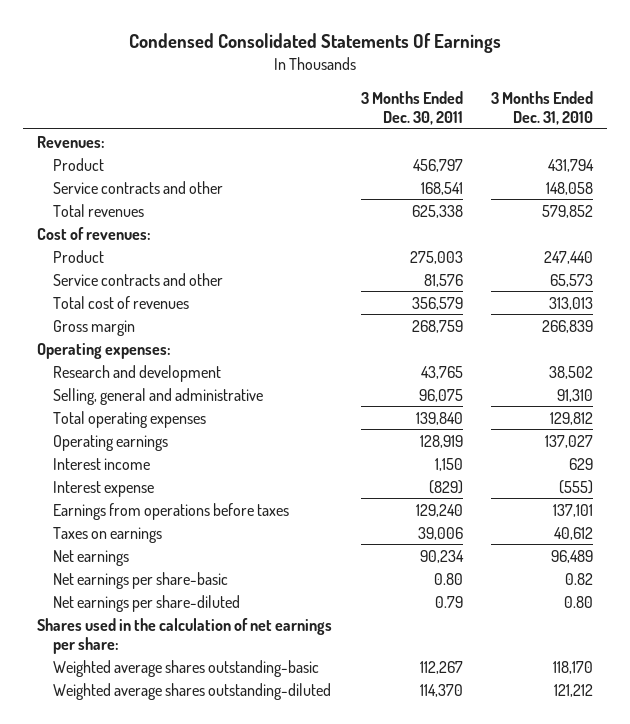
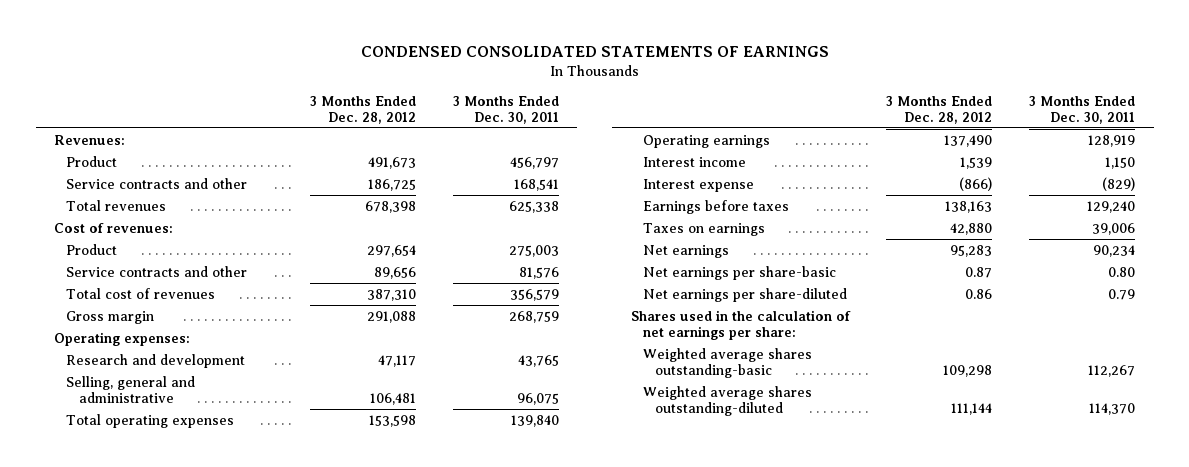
- Condensed Consolidated Statements Of Earnings
+ CONDENSED CONSOLIDATED STATEMENTS OF EARNINGS
- | 3 Months Ended Dec. 30, 2011 | 3 Months Ended Dec. 31, 2010
+ | 3 Months Ended Dec. 28, 2012 | 3 Months Ended Dec. 30, 2011
- Earnings from operations before taxes | 129,240 | 137,101
+ Earnings before taxes | 138,163 | 129,240

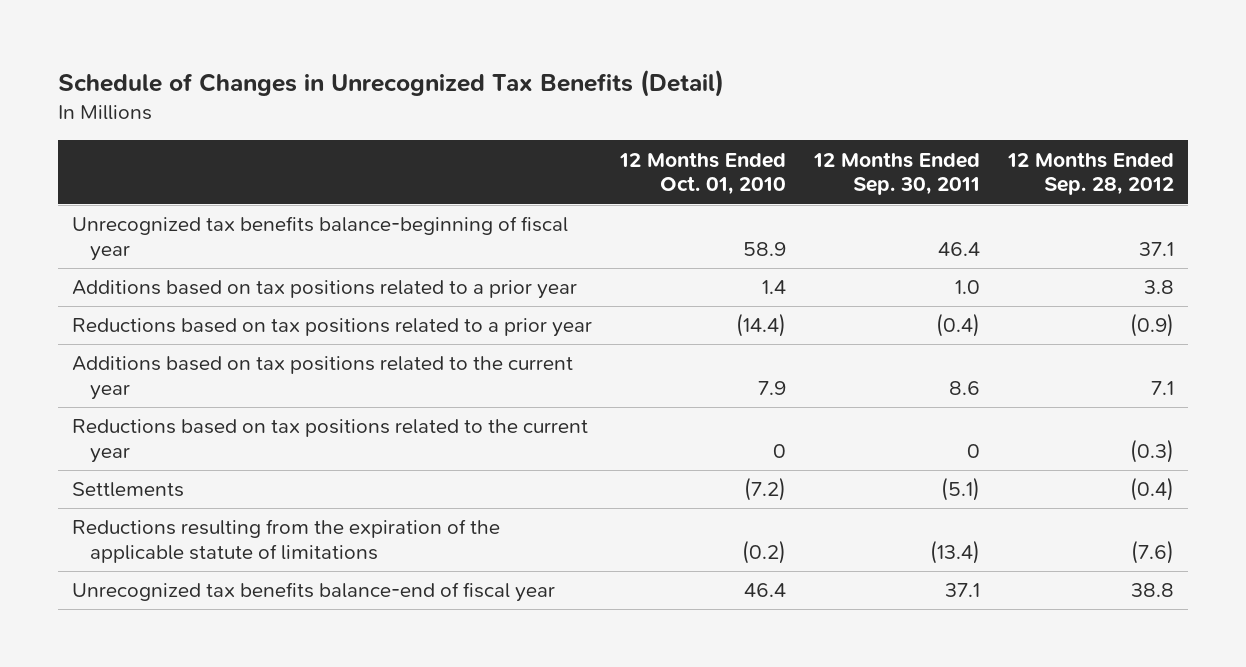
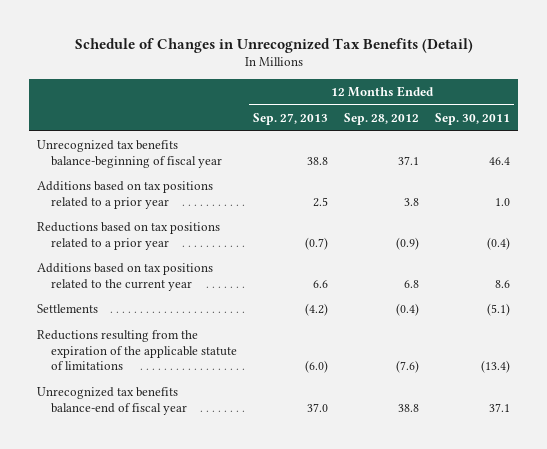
- | 12 Months Ended Oct. 01, 2010 | 12 Months Ended Sep. 30, 2011 | 12 Months Ended Sep. 28, 2012
+ | 12 Months Ended Sep. 27, 2013 | 12 Months Ended Sep. 28, 2012 | 12 Months Ended Sep. 30, 2011
- Additions based on tax positions related to the current year | 7.9 | 8.6 | 7.1
- Reductions based on tax positions related to the current year | 0 | 0 | (0.3)
+ Additions based on tax positions related to the current year | 6.6 | 6.8 | 8.6

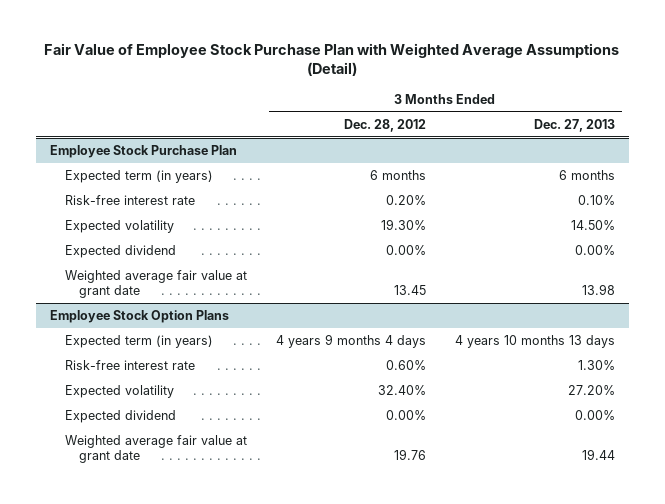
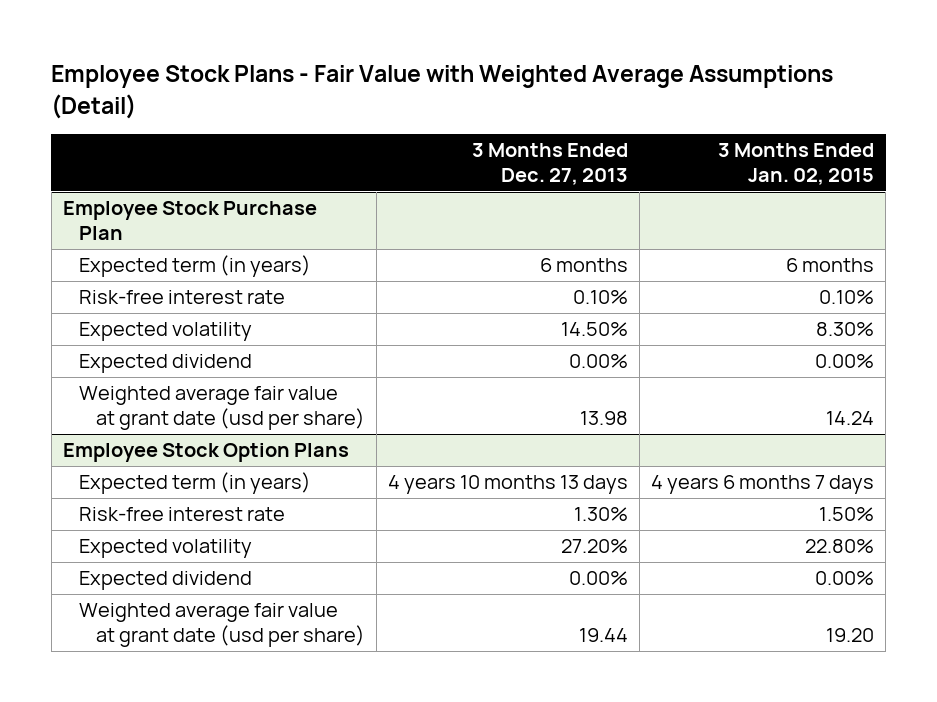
- Fair Value of Employee Stock Purchase Plan with Weighted Average Assumptions (Detail)
+ Employee Stock Plans - Fair Value with Weighted Average Assumptions (Detail)
- | 3 Months Ended Dec. 28, 2012 | 3 Months Ended Dec. 27, 2013
+ | 3 Months Ended Dec. 27, 2013 | 3 Months Ended Jan. 02, 2015
@ Employee Stock Purchase Plan
- Weighted average fair value at grant date | 13.45 | 13.98
+ Weighted average fair value at grant date (usd per share) | 13.98 | 14.24
@ Employee Stock Option Plans
- Weighted average fair value at grant date | 19.76 | 19.44
+ Weighted average fair value at grant date (usd per share) | 19.44 | 19.20

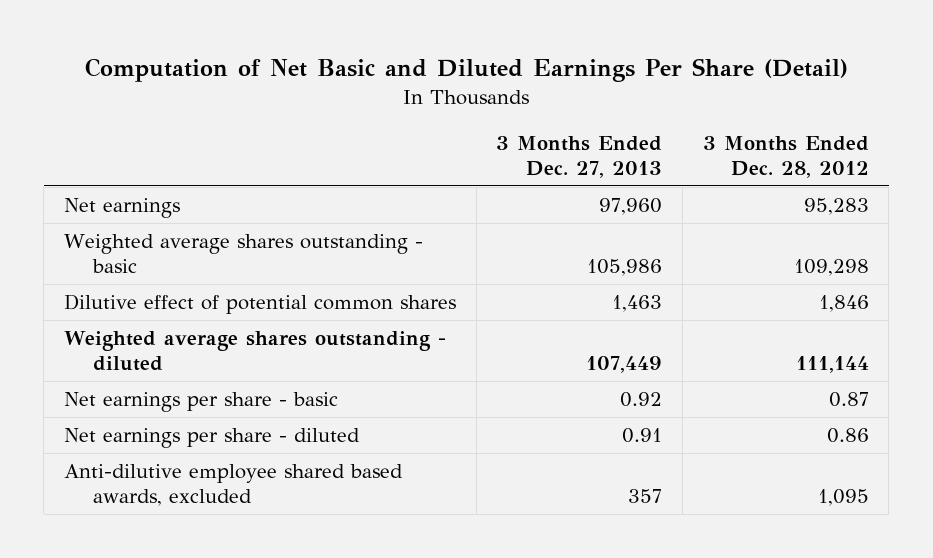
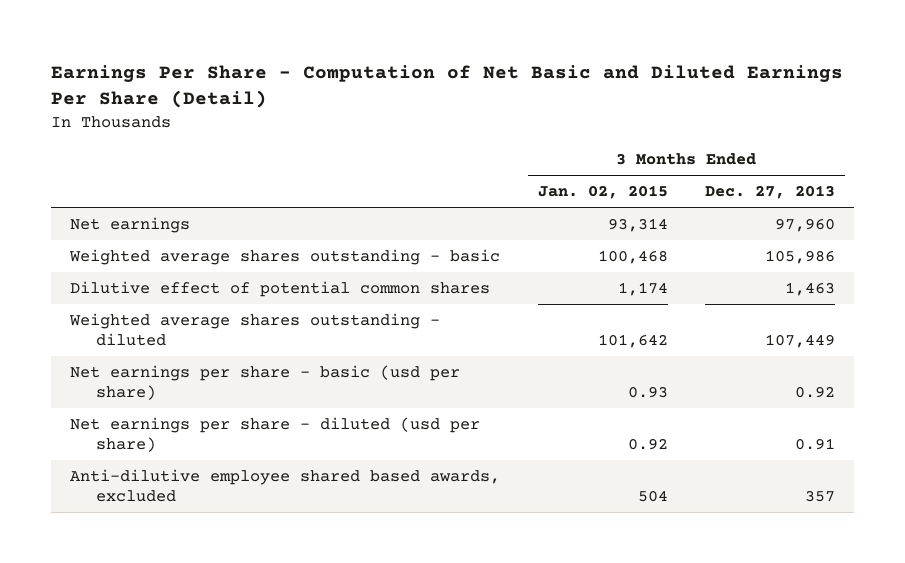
- Computation of Net Basic and Diluted Earnings Per Share (Detail)
+ Earnings Per Share - Computation of Net Basic and Diluted Earnings Per Share (Detail)
- | 3 Months Ended Dec. 27, 2013 | 3 Months Ended Dec. 28, 2012
+ | 3 Months Ended Jan. 02, 2015 | 3 Months Ended Dec. 27, 2013
- Net earnings per share - basic | 0.92 | 0.87
- Net earnings per share - diluted | 0.91 | 0.86
+ Net earnings per share - basic (usd per share) | 0.93 | 0.92
+ Net earnings per share - diluted (usd per share) | 0.92 | 0.91

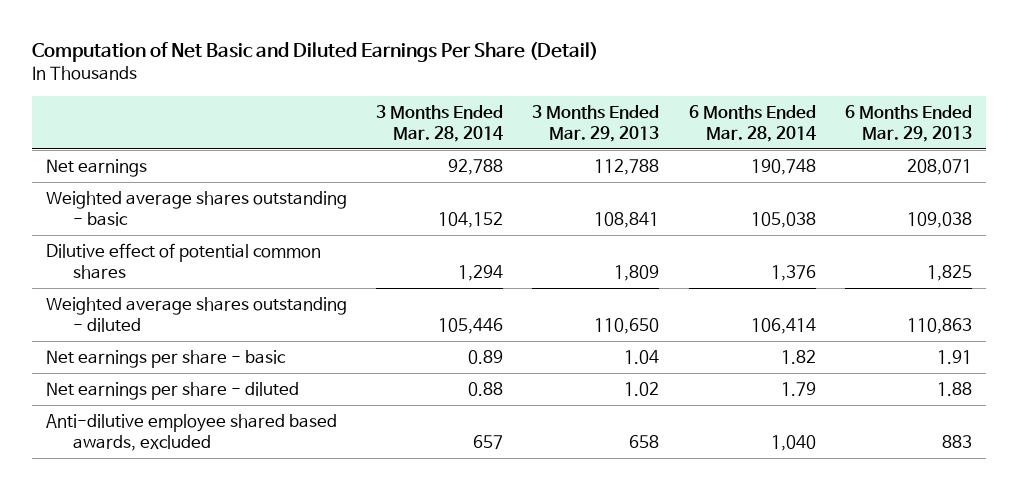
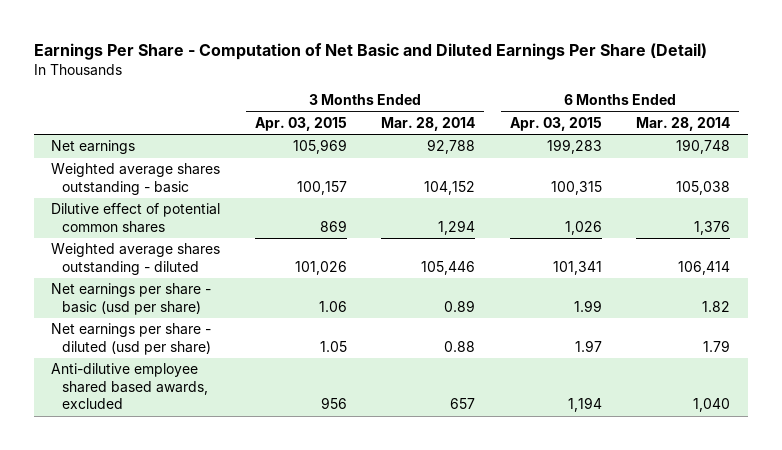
- Computation of Net Basic and Diluted Earnings Per Share (Detail)
+ Earnings Per Share - Computation of Net Basic and Diluted Earnings Per Share (Detail)
- | 3 Months Ended Mar. 28, 2014 | 3 Months Ended Mar. 29, 2013 | 6 Months Ended Mar. 28, 2014 | 6 Months Ended Mar. 29, 2013
+ | 3 Months Ended Apr. 03, 2015 | 3 Months Ended Mar. 28, 2014 | 6 Months Ended Apr. 03, 2015 | 6 Months Ended Mar. 28, 2014
- Net earnings per share - basic | 0.89 | 1.04 | 1.82 | 1.91
- Net earnings per share - diluted | 0.88 | 1.02 | 1.79 | 1.88
+ Net earnings per share - basic (usd per share) | 1.06 | 0.89 | 1.99 | 1.82
+ Net earnings per share - diluted (usd per share) | 1.05 | 0.88 | 1.97 | 1.79

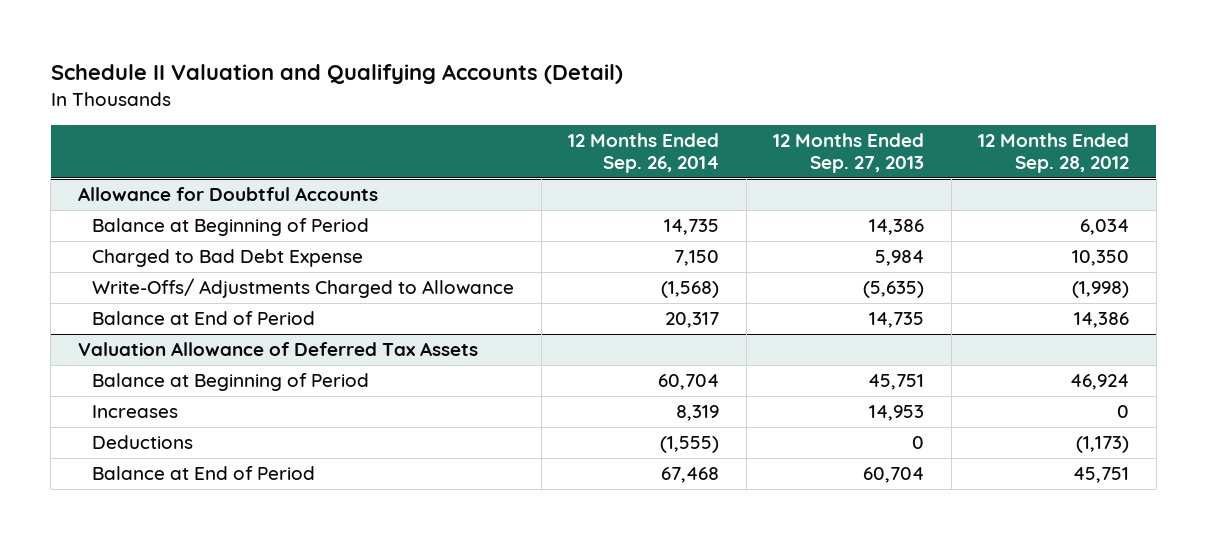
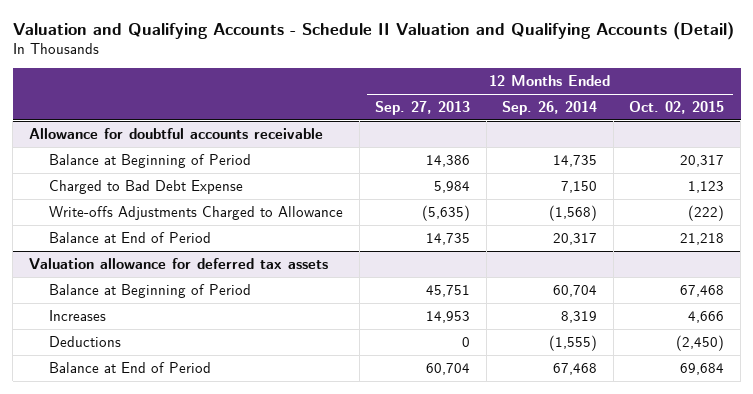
- Schedule II Valuation and Qualifying Accounts (Detail)
+ Valuation and Qualifying Accounts - Schedule II Valuation and Qualifying Accounts (Detail)
- | 12 Months Ended Sep. 26, 2014 | 12 Months Ended Sep. 27, 2013 | 12 Months Ended Sep. 28, 2012
+ | 12 Months Ended Sep. 27, 2013 | 12 Months Ended Sep. 26, 2014 | 12 Months Ended Oct. 02, 2015
- Allowance for Doubtful Accounts
+ Allowance for doubtful accounts receivable
- Write-Offs/ Adjustments Charged to Allowance | (1,568) | (5,635) | (1,998)
+ Write-offs Adjustments Charged to Allowance | (5,635) | (1,568) | (222)
- Valuation Allowance of Deferred Tax Assets
+ Valuation allowance for deferred tax assets

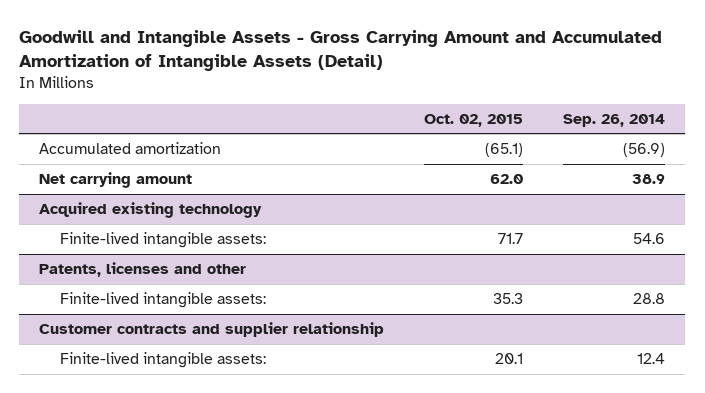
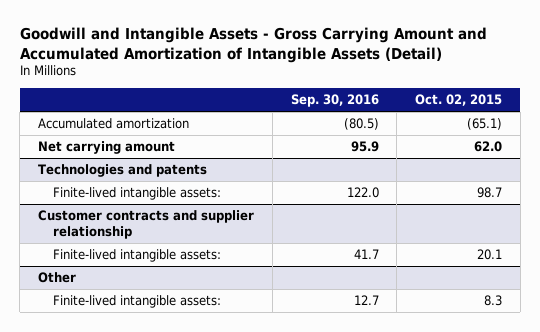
- | Oct. 02, 2015 | Sep. 26, 2014
+ | Sep. 30, 2016 | Oct. 02, 2015
- Acquired existing technology
- Finite-lived intangible assets: | 71.7 | 54.6
- Patents, licenses and other
- Finite-lived intangible assets: | 35.3 | 28.8
+ Technologies and patents
+ Finite-lived intangible assets: | 122.0 | 98.7
+ Other
+ Finite-lived intangible assets: | 12.7 | 8.3

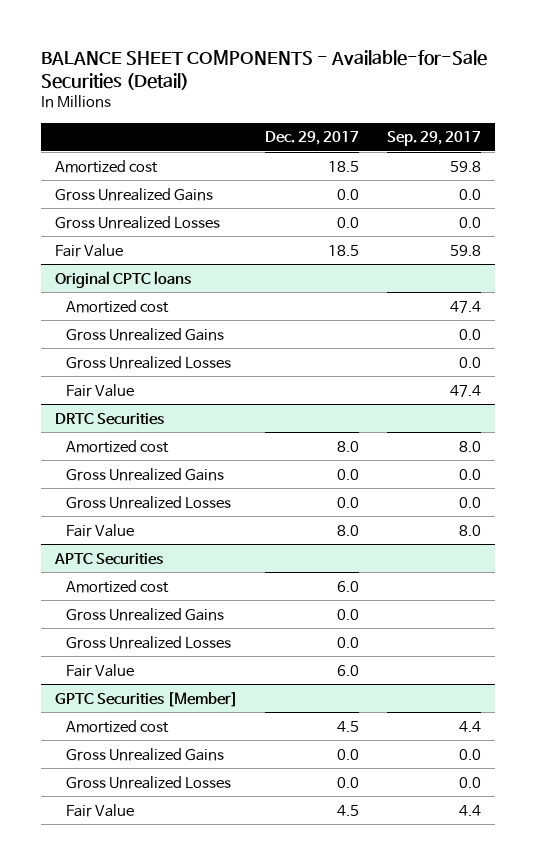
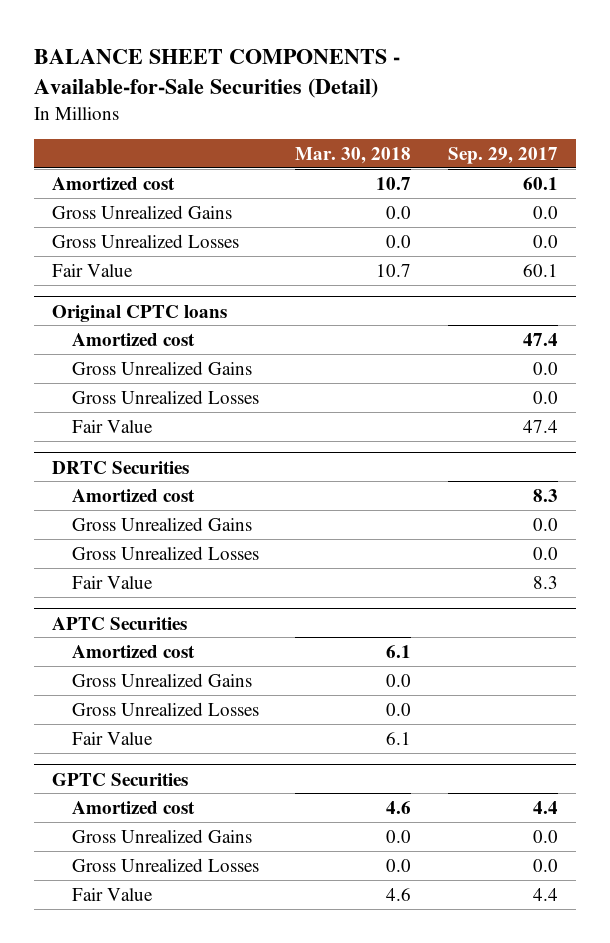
- | Dec. 29, 2017 | Sep. 29, 2017
+ | Mar. 30, 2018 | Sep. 29, 2017
- Amortized cost | 18.5 | 59.8
+ Amortized cost | 10.7 | 60.1
- Fair Value | 18.5 | 59.8
+ Fair Value | 10.7 | 60.1
@ DRTC Securities
- Amortized cost | 8.0 | 8.0
+ Amortized cost | | 8.3
- Fair Value | 8.0 | 8.0
+ Fair Value | | 8.3
- GPTC Securities [Member]
+ GPTC Securities

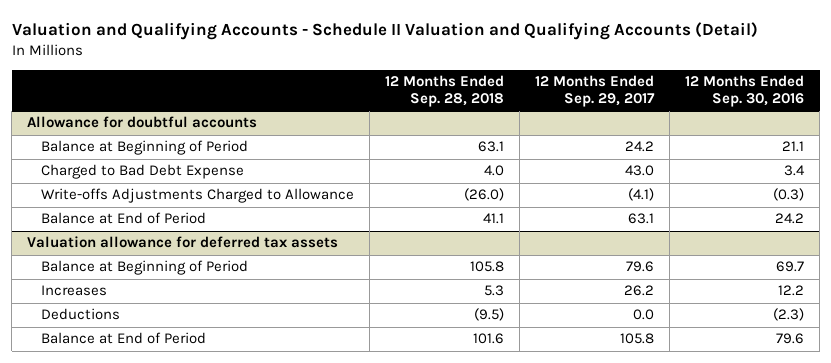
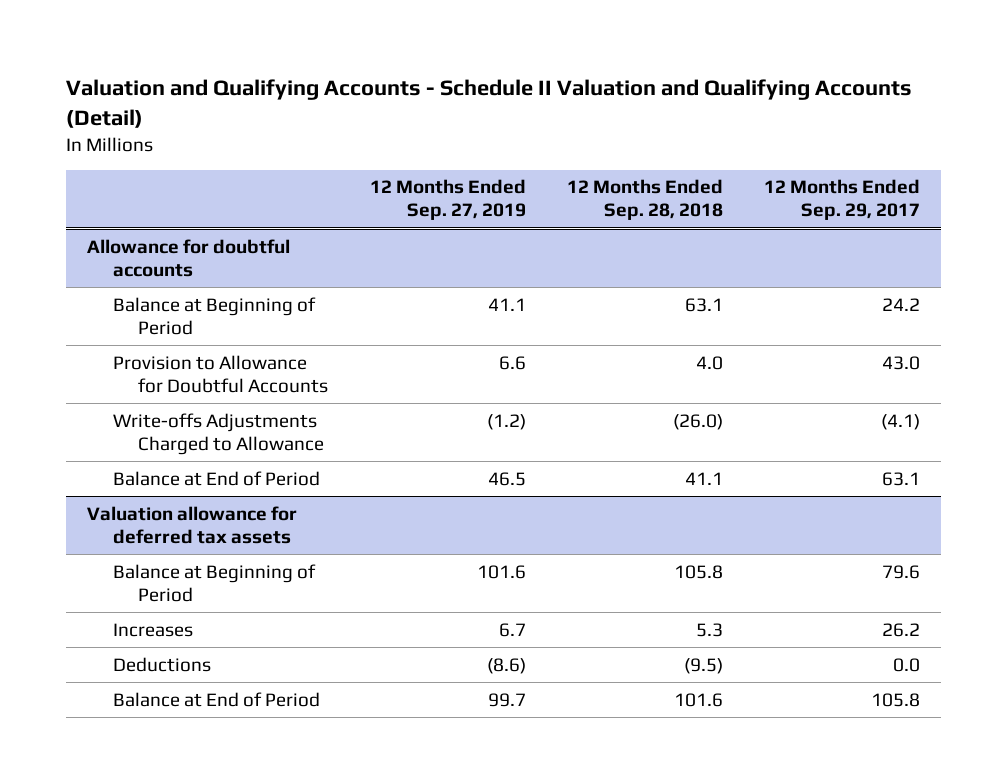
- | 12 Months Ended Sep. 28, 2018 | 12 Months Ended Sep. 29, 2017 | 12 Months Ended Sep. 30, 2016
+ | 12 Months Ended Sep. 27, 2019 | 12 Months Ended Sep. 28, 2018 | 12 Months Ended Sep. 29, 2017
@ Allowance for doubtful accounts
- Charged to Bad Debt Expense | 4.0 | 43.0 | 3.4
+ Provision to Allowance for Doubtful Accounts | 6.6 | 4.0 | 43.0

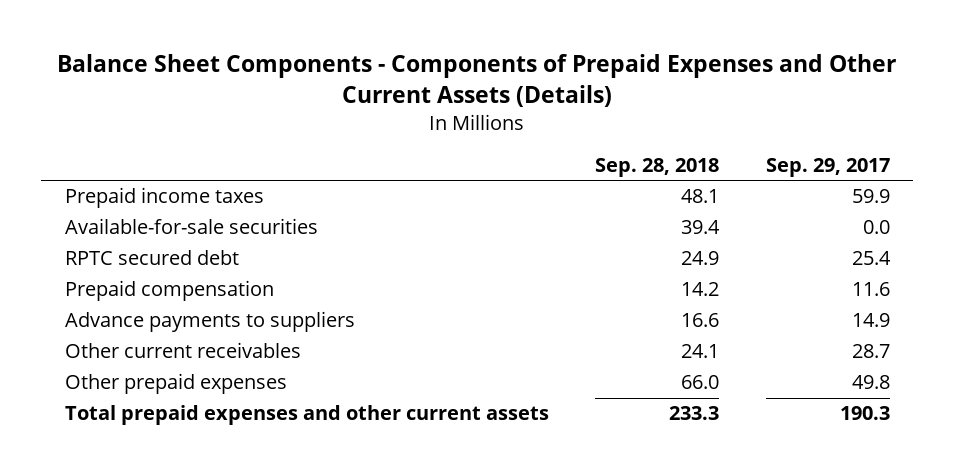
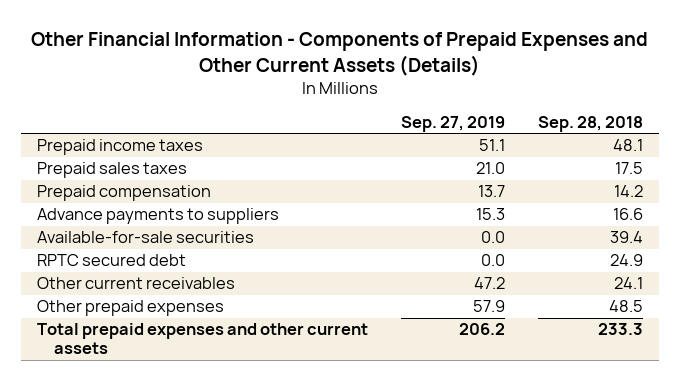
- Balance Sheet Components - Components of Prepaid Expenses and Other Current Assets (Details)
+ Other Financial Information - Components of Prepaid Expenses and Other Current Assets (Details)
- | Sep. 28, 2018 | Sep. 29, 2017
+ | Sep. 27, 2019 | Sep. 28, 2018
+ Prepaid sales taxes | 21.0 | 17.5
moved down: Available-for-sale securities | 0.0 | 39.4
moved down: RPTC secured debt | 0.0 | 24.9
- Other prepaid expenses | 66.0 | 49.8
+ Other prepaid expenses | 57.9 | 48.5

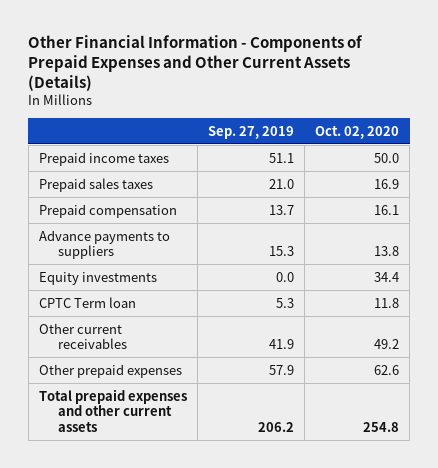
- | Sep. 27, 2019 | Sep. 28, 2018
+ | Sep. 27, 2019 | Oct. 02, 2020
- Available-for-sale securities | 0.0 | 39.4
- RPTC secured debt | 0.0 | 24.9
- Other current receivables | 47.2 | 24.1
+ Equity investments | 0.0 | 34.4
+ CPTC Term loan | 5.3 | 11.8
+ Other current receivables | 41.9 | 49.2

